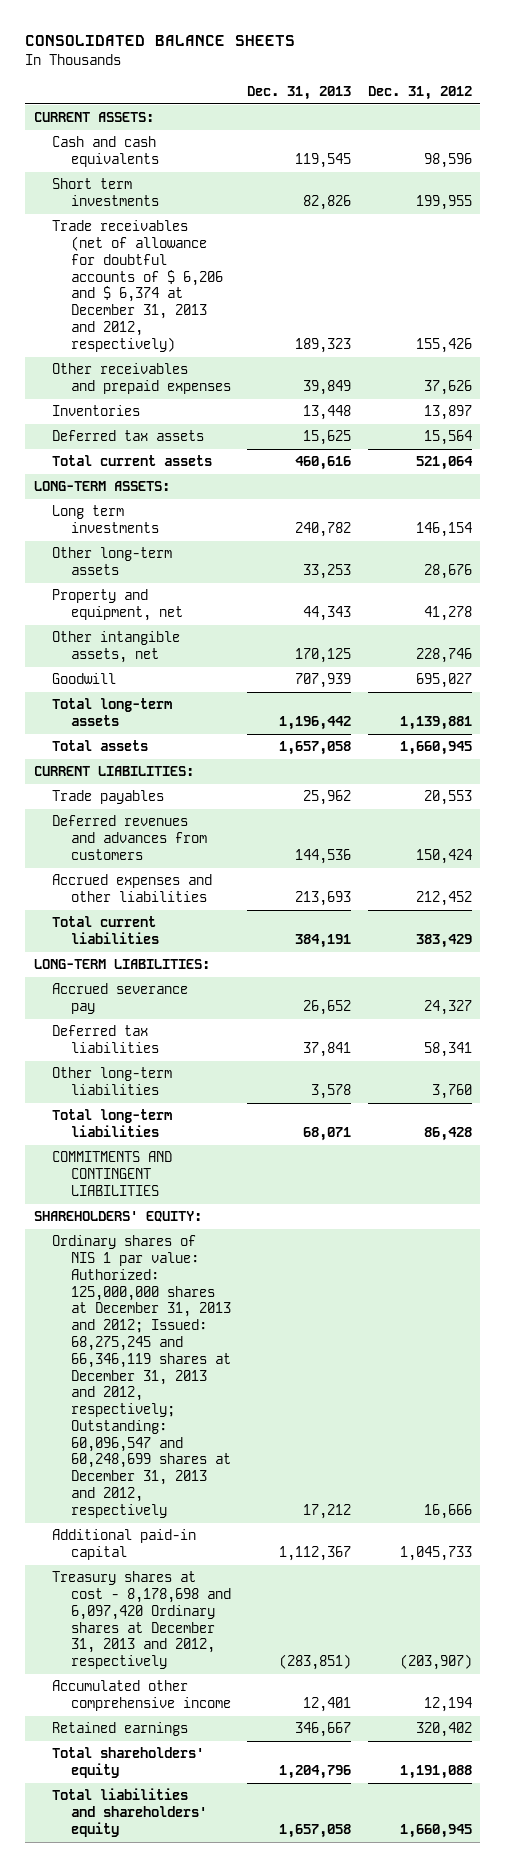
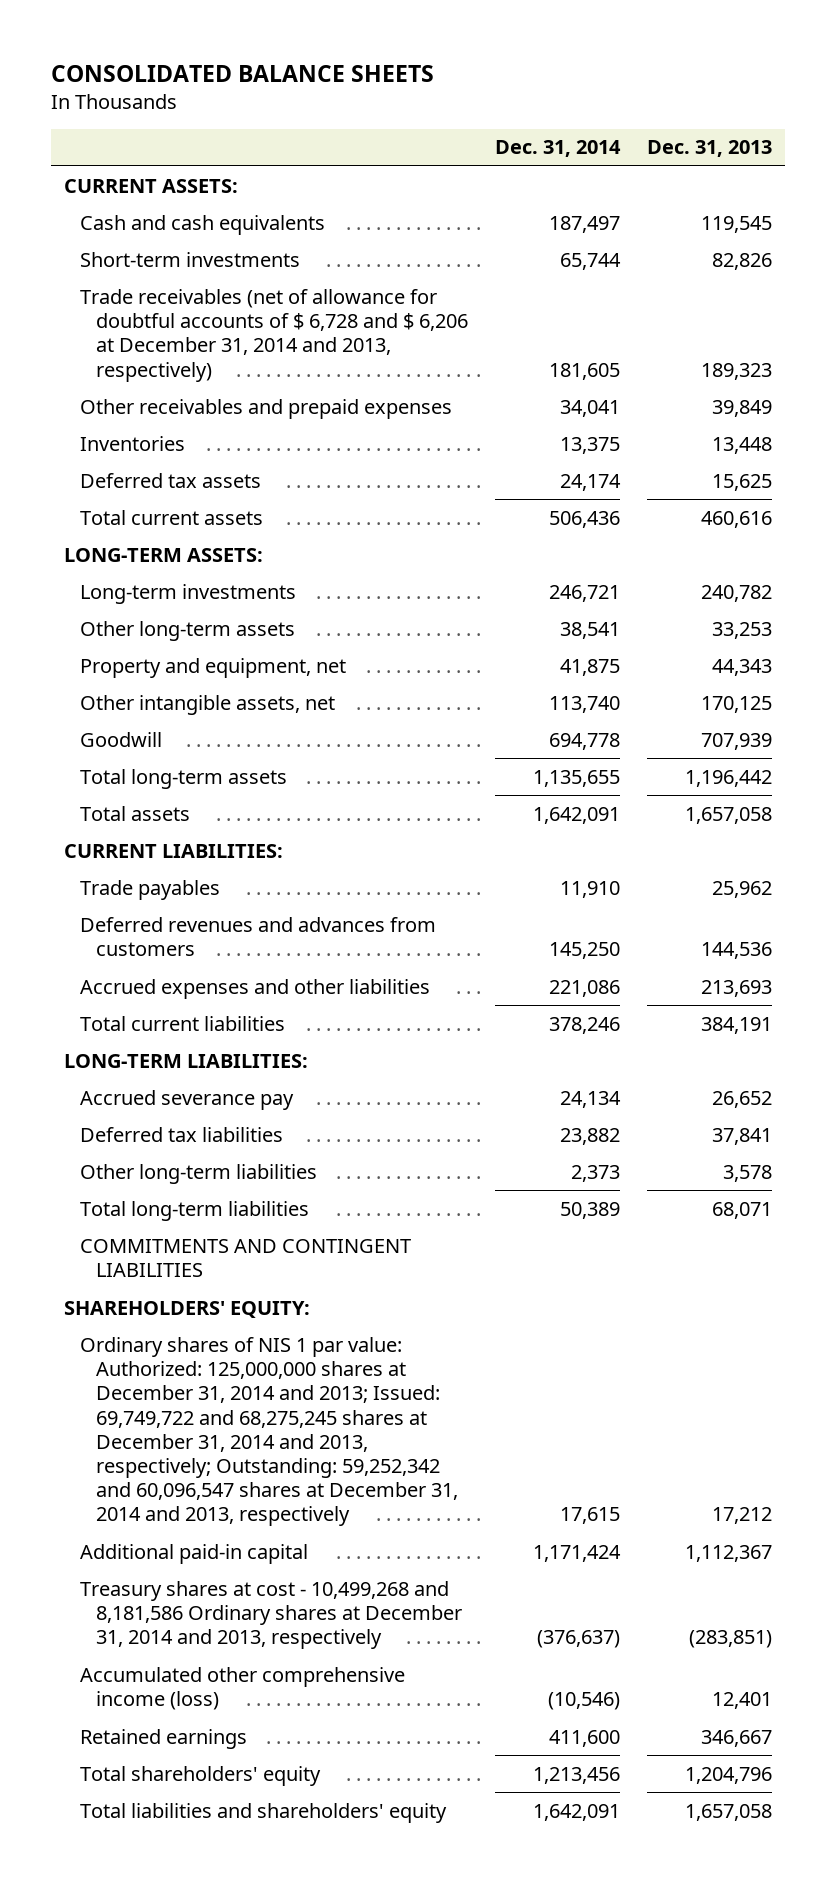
- | Dec. 31, 2013 | Dec. 31, 2012
+ | Dec. 31, 2014 | Dec. 31, 2013
- Short term investments | 82,826 | 199,955
- Trade receivables (net of allowance for doubtful accounts of $ 6,206 and $ 6,374 at December 31, 2013 and 2012, respectively) | 189,323 | 155,426
+ Short-term investments | 65,744 | 82,826
+ Trade receivables (net of allowance for doubtful accounts of $ 6,728 and $ 6,206 at December 31, 2014 and 2013, respectively) | 181,605 | 189,323
- Long term investments | 240,782 | 146,154
+ Long-term investments | 246,721 | 240,782
- Ordinary shares of NIS 1 par value: Authorized: 125,000,000 shares at December 31, 2013 and 2012; Issued: 68,275,245 and 66,346,119 shares at December 31, 2013 and 2012, respectively; Outstanding: 60,096,547 and 60,248,699 shares at December 31, 2013 and 2012, respectively | 17,212 | 16,666
+ Ordinary shares of NIS 1 par value: Authorized: 125,000,000 shares at December 31, 2014 and 2013; Issued: 69,749,722 and 68,275,245 shares at December 31, 2014 and 2013, respectively; Outstanding: 59,252,342 and 60,096,547 shares at December 31, 2014 and 2013, respectively | 17,615 | 17,212
- Treasury shares at cost - 8,178,698 and 6,097,420 Ordinary shares at December 31, 2013 and 2012, respectively | (283,851) | (203,907)
- Accumulated other comprehensive income | 12,401 | 12,194
+ Treasury shares at cost - 10,499,268 and 8,181,586 Ordinary shares at December 31, 2014 and 2013, respectively | (376,637) | (283,851)
+ Accumulated other comprehensive income (loss) | (10,546) | 12,401

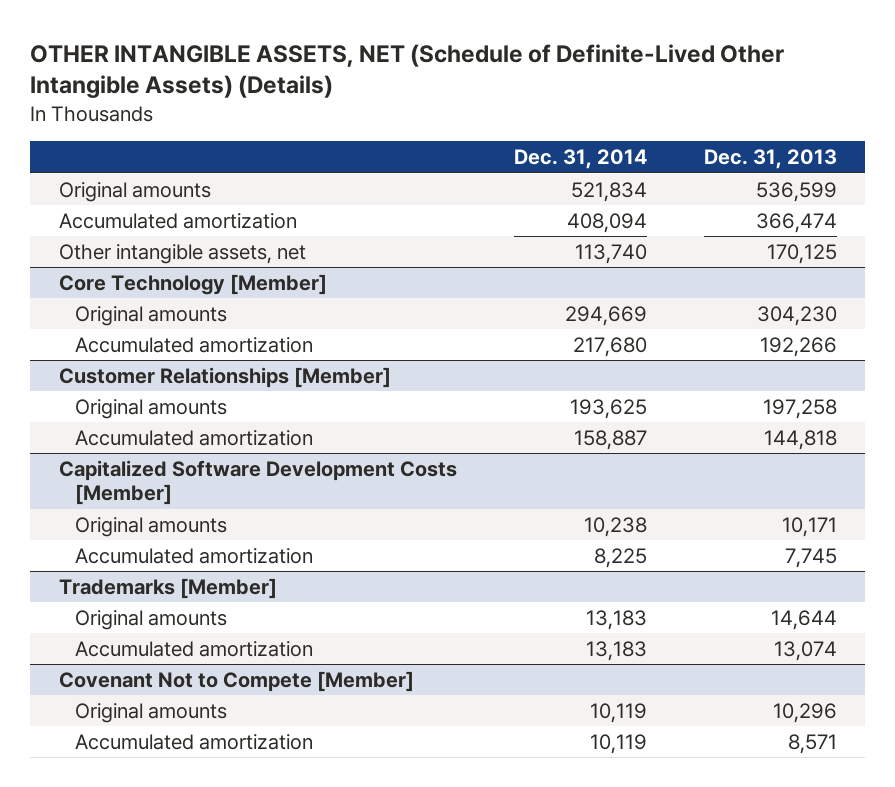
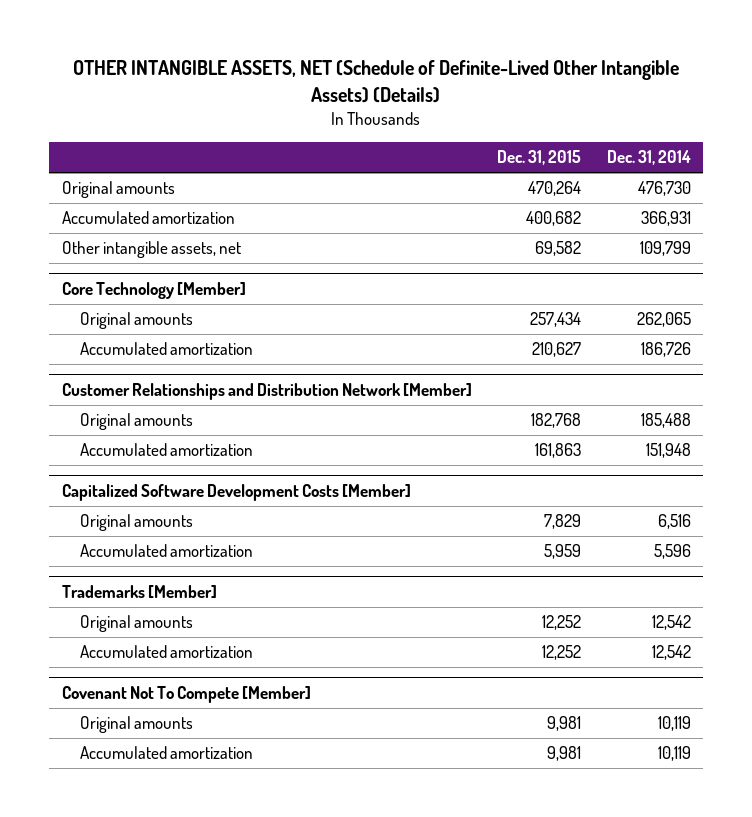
- | Dec. 31, 2014 | Dec. 31, 2013
+ | Dec. 31, 2015 | Dec. 31, 2014
- Original amounts | 521,834 | 536,599
- Accumulated amortization | 408,094 | 366,474
- Other intangible assets, net | 113,740 | 170,125
+ Original amounts | 470,264 | 476,730
+ Accumulated amortization | 400,682 | 366,931
+ Other intangible assets, net | 69,582 | 109,799
@ Core Technology [Member]
- Original amounts | 294,669 | 304,230
- Accumulated amortization | 217,680 | 192,266
- Customer Relationships [Member]
- Original amounts | 193,625 | 197,258
- Accumulated amortization | 158,887 | 144,818
@ Core Technology [Member]
+ Original amounts | 257,434 | 262,065
+ Accumulated amortization | 210,627 | 186,726
+ Customer Relationships and Distribution Network [Member]
+ Original amounts | 182,768 | 185,488
+ Accumulated amortization | 161,863 | 151,948
@ Capitalized Software Development Costs [Member]
- Original amounts | 10,238 | 10,171
- Accumulated amortization | 8,225 | 7,745
+ Original amounts | 7,829 | 6,516
+ Accumulated amortization | 5,959 | 5,596
@ Trademarks [Member]
- Original amounts | 13,183 | 14,644
- Accumulated amortization | 13,183 | 13,074
- Covenant Not to Compete [Member]
@ Trademarks [Member]
+ Original amounts | 12,252 | 12,542
+ Accumulated amortization | 12,252 | 12,542
+ Covenant Not To Compete [Member]

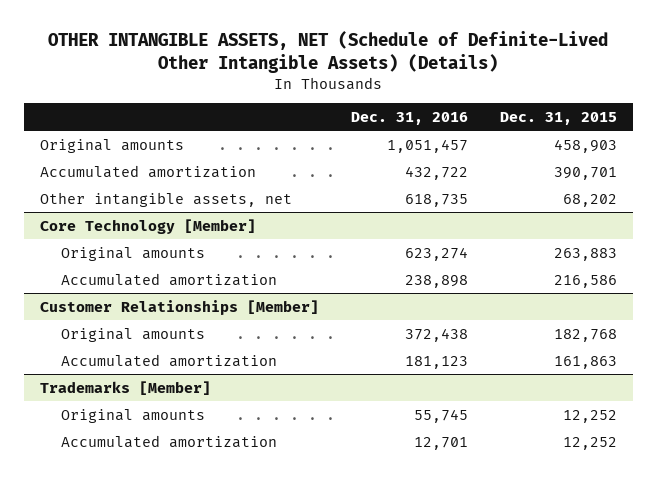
- | Dec. 31, 2015 | Dec. 31, 2014
+ | Dec. 31, 2016 | Dec. 31, 2015
- Original amounts | 470,264 | 476,730
- Accumulated amortization | 400,682 | 366,931
- Other intangible assets, net | 69,582 | 109,799
+ Original amounts | 1,051,457 | 458,903
+ Accumulated amortization | 432,722 | 390,701
+ Other intangible assets, net | 618,735 | 68,202
@ Core Technology [Member]
- Original amounts | 257,434 | 262,065
- Accumulated amortization | 210,627 | 186,726
- Customer Relationships and Distribution Network [Member]
@ Core Technology [Member]
+ Original amounts | 623,274 | 263,883
+ Accumulated amortization | 238,898 | 216,586
+ Customer Relationships [Member]
- Capitalized Software Development Costs [Member]
- Original amounts | 7,829 | 6,516
- Accumulated amortization | 5,959 | 5,596
- Covenant Not To Compete [Member]
- Original amounts | 9,981 | 10,119
- Accumulated amortization | 9,981 | 10,119

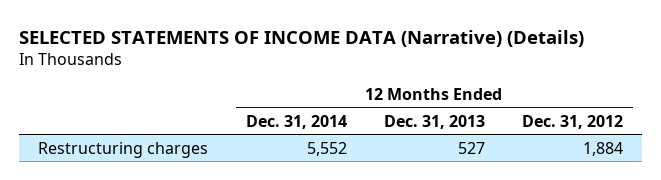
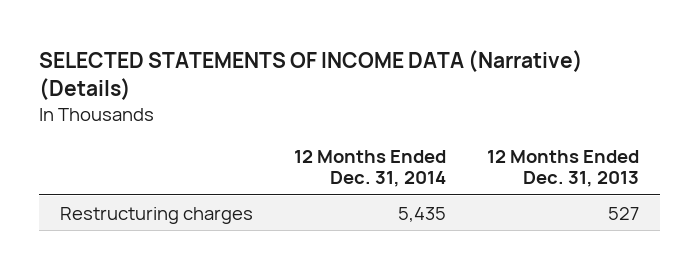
- | 12 Months Ended Dec. 31, 2014 | 12 Months Ended Dec. 31, 2013 | 12 Months Ended Dec. 31, 2012
+ | 12 Months Ended Dec. 31, 2014 | 12 Months Ended Dec. 31, 2013
- Restructuring charges | 5,552 | 527 | 1,884
+ Restructuring charges | 5,435 | 527

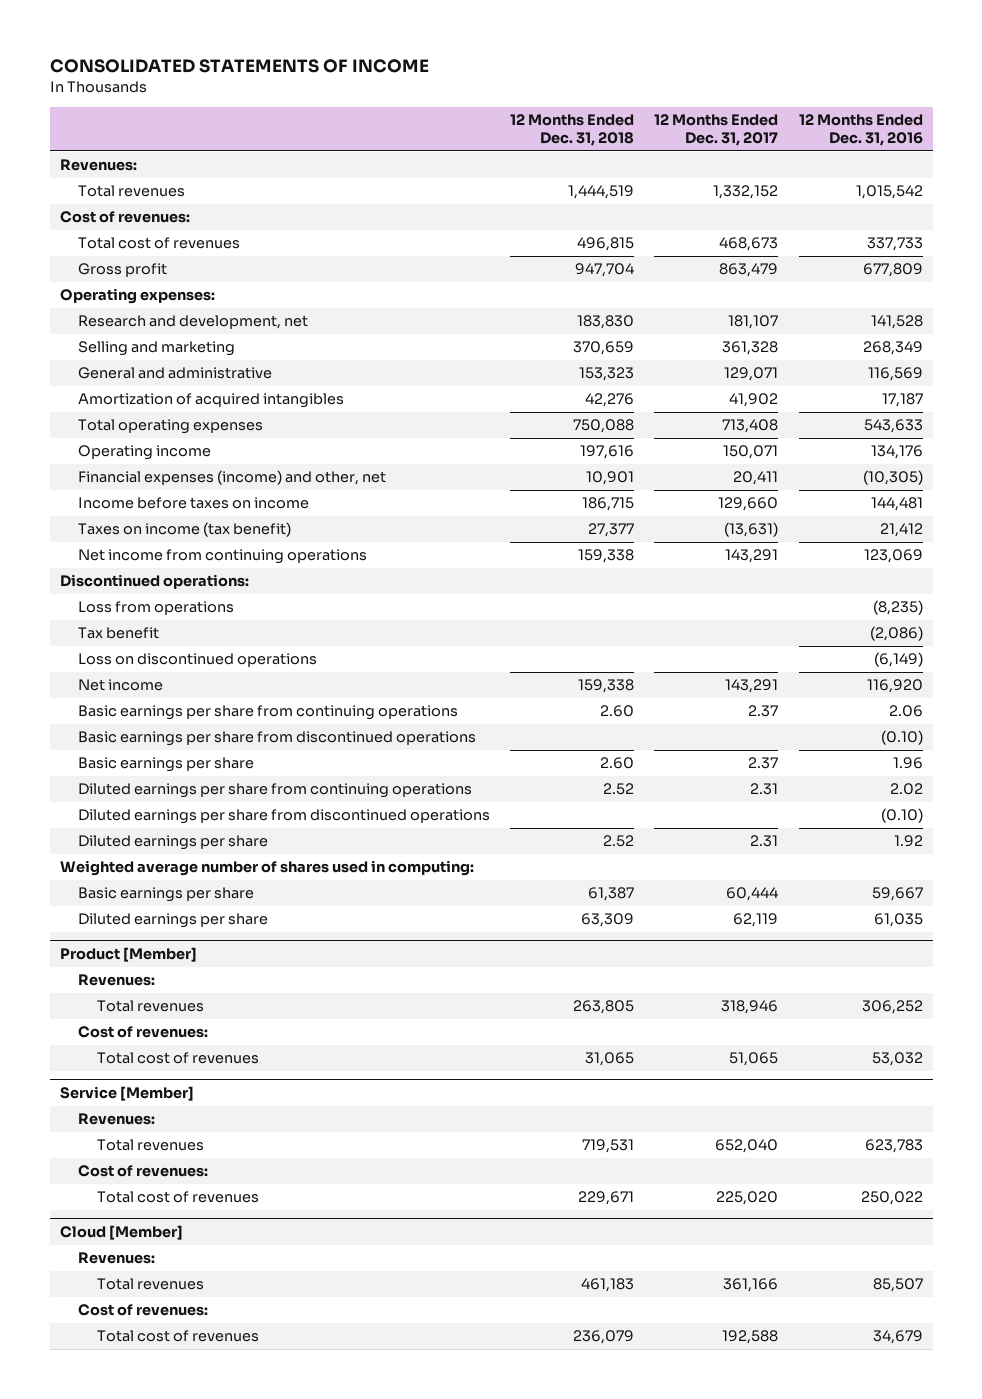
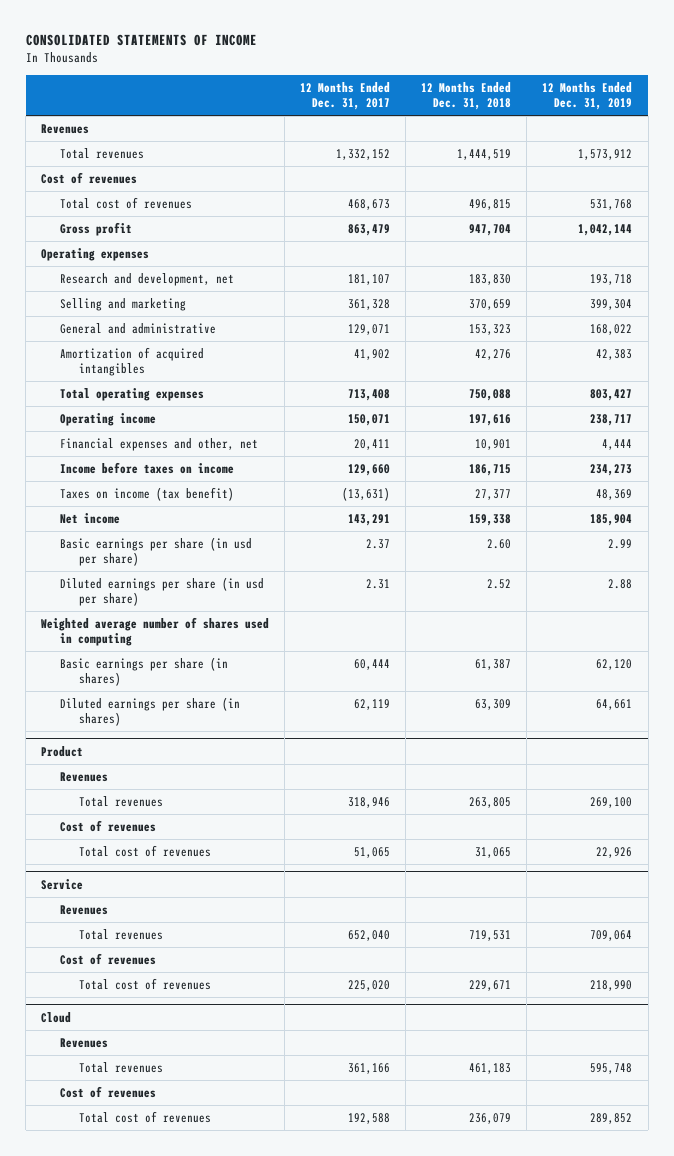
- | 12 Months Ended Dec. 31, 2018 | 12 Months Ended Dec. 31, 2017 | 12 Months Ended Dec. 31, 2016
+ | 12 Months Ended Dec. 31, 2017 | 12 Months Ended Dec. 31, 2018 | 12 Months Ended Dec. 31, 2019
- Revenues:
+ Revenues
- Cost of revenues:
+ Cost of revenues
- Operating expenses:
+ Operating expenses
- Financial expenses (income) and other, net | 10,901 | 20,411 | (10,305)
+ Financial expenses and other, net | 20,411 | 10,901 | 4,444
- Net income from continuing operations | 159,338 | 143,291 | 123,069
- Discontinued operations:
- Loss from operations | | | (8,235)
- Tax benefit | | | (2,086)
- Loss on discontinued operations | | | (6,149)
- Basic earnings per share from continuing operations | 2.60 | 2.37 | 2.06
- Basic earnings per share from discontinued operations | | | (0.10)
- Basic earnings per share | 2.60 | 2.37 | 1.96
- Diluted earnings per share from continuing operations | 2.52 | 2.31 | 2.02
- Diluted earnings per share from discontinued operations | | | (0.10)
- Diluted earnings per share | 2.52 | 2.31 | 1.92
- Weighted average number of shares used in computing:
- Basic earnings per share | 61,387 | 60,444 | 59,667
- Diluted earnings per share | 63,309 | 62,119 | 61,035
- Product [Member]
- Revenues:
+ Basic earnings per share (in usd per share) | 2.37 | 2.60 | 2.99
+ Diluted earnings per share (in usd per share) | 2.31 | 2.52 | 2.88
+ Weighted average number of shares used in computing
+ Basic earnings per share (in shares) | 60,444 | 61,387 | 62,120
+ Diluted earnings per share (in shares) | 62,119 | 63,309 | 64,661
+ Product
+ Revenues
- Cost of revenues:
+ Cost of revenues
- Service [Member]
- Revenues:
+ Service
+ Revenues
- Cost of revenues:
+ Cost of revenues
- Cloud [Member]
- Revenues:
+ Cloud
+ Revenues
- Cost of revenues:
+ Cost of revenues

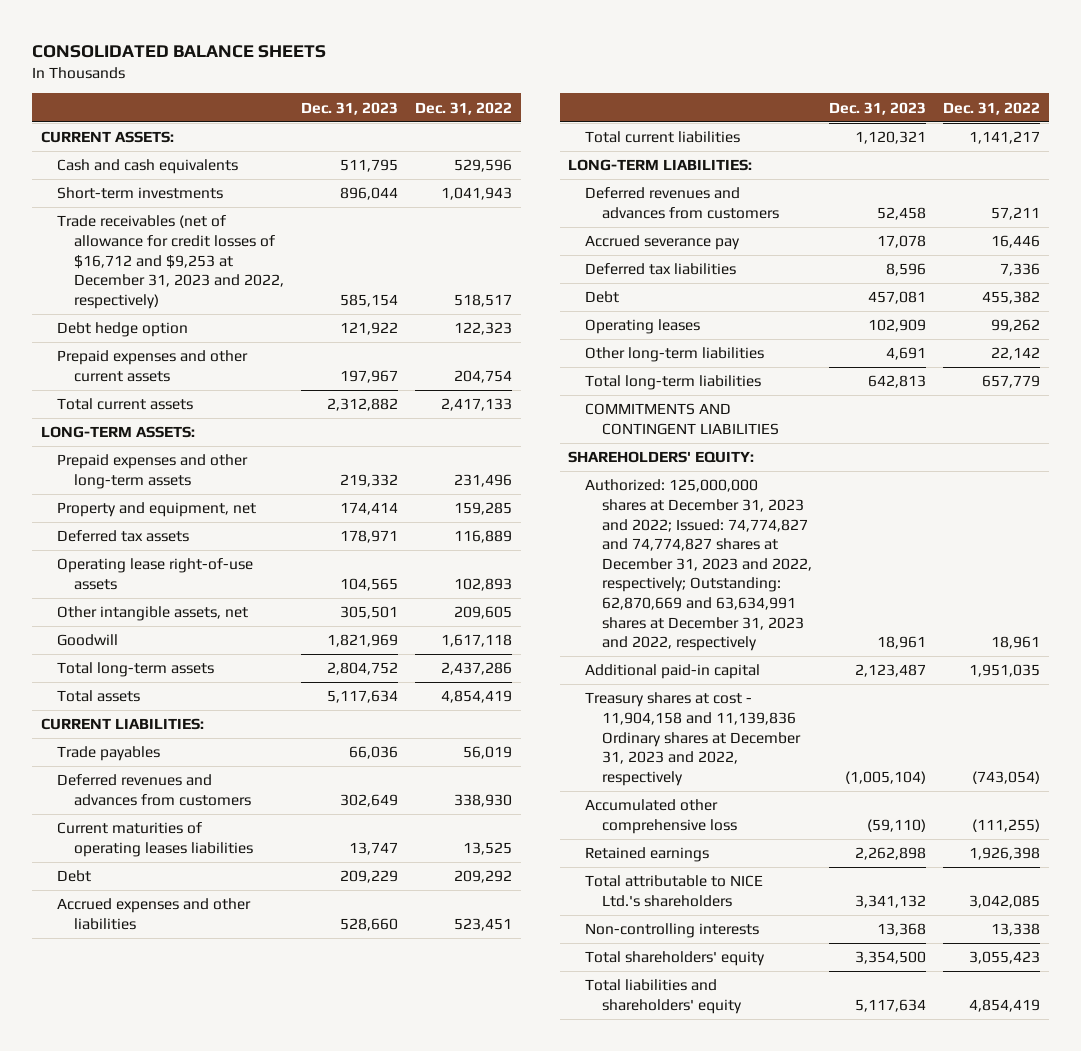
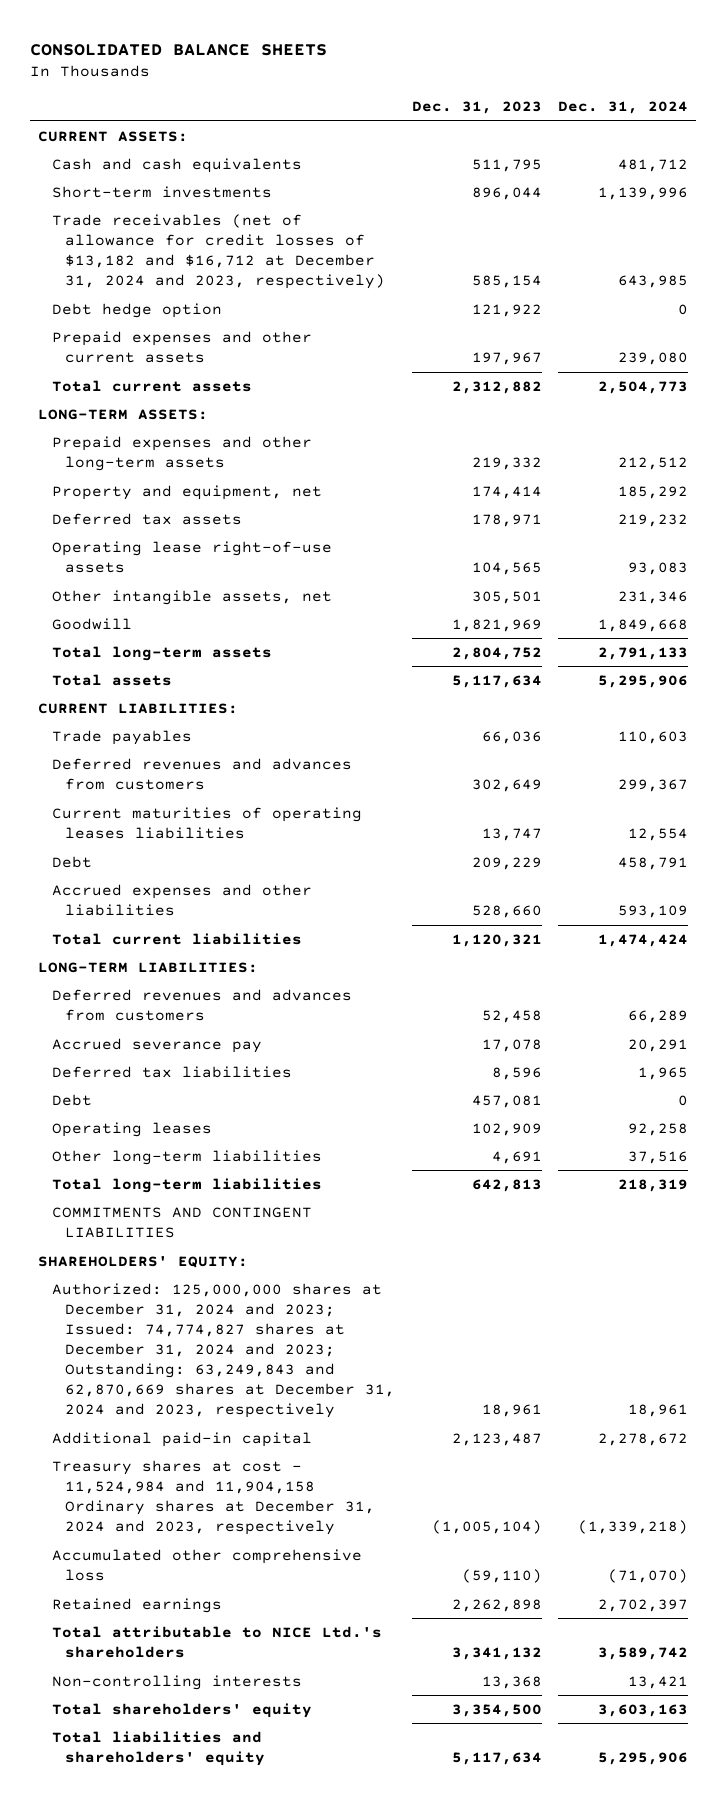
- | Dec. 31, 2023 | Dec. 31, 2022
+ | Dec. 31, 2023 | Dec. 31, 2024
- Trade receivables (net of allowance for credit losses of $16,712 and $9,253 at December 31, 2023 and 2022, respectively) | 585,154 | 518,517
+ Trade receivables (net of allowance for credit losses of $13,182 and $16,712 at December 31, 2024 and 2023, respectively) | 585,154 | 643,985
- Authorized: 125,000,000 shares at December 31, 2023 and 2022; Issued: 74,774,827 and 74,774,827 shares at December 31, 2023 and 2022, respectively; Outstanding: 62,870,669 and 63,634,991 shares at December 31, 2023 and 2022, respectively | 18,961 | 18,961
+ Authorized: 125,000,000 shares at December 31, 2024 and 2023; Issued: 74,774,827 shares at December 31, 2024 and 2023; Outstanding: 63,249,843 and 62,870,669 shares at December 31, 2024 and 2023, respectively | 18,961 | 18,961
- Treasury shares at cost - 11,904,158 and 11,139,836 Ordinary shares at December 31, 2023 and 2022, respectively | (1,005,104) | (743,054)
+ Treasury shares at cost - 11,524,984 and 11,904,158 Ordinary shares at December 31, 2024 and 2023, respectively | (1,005,104) | (1,339,218)

